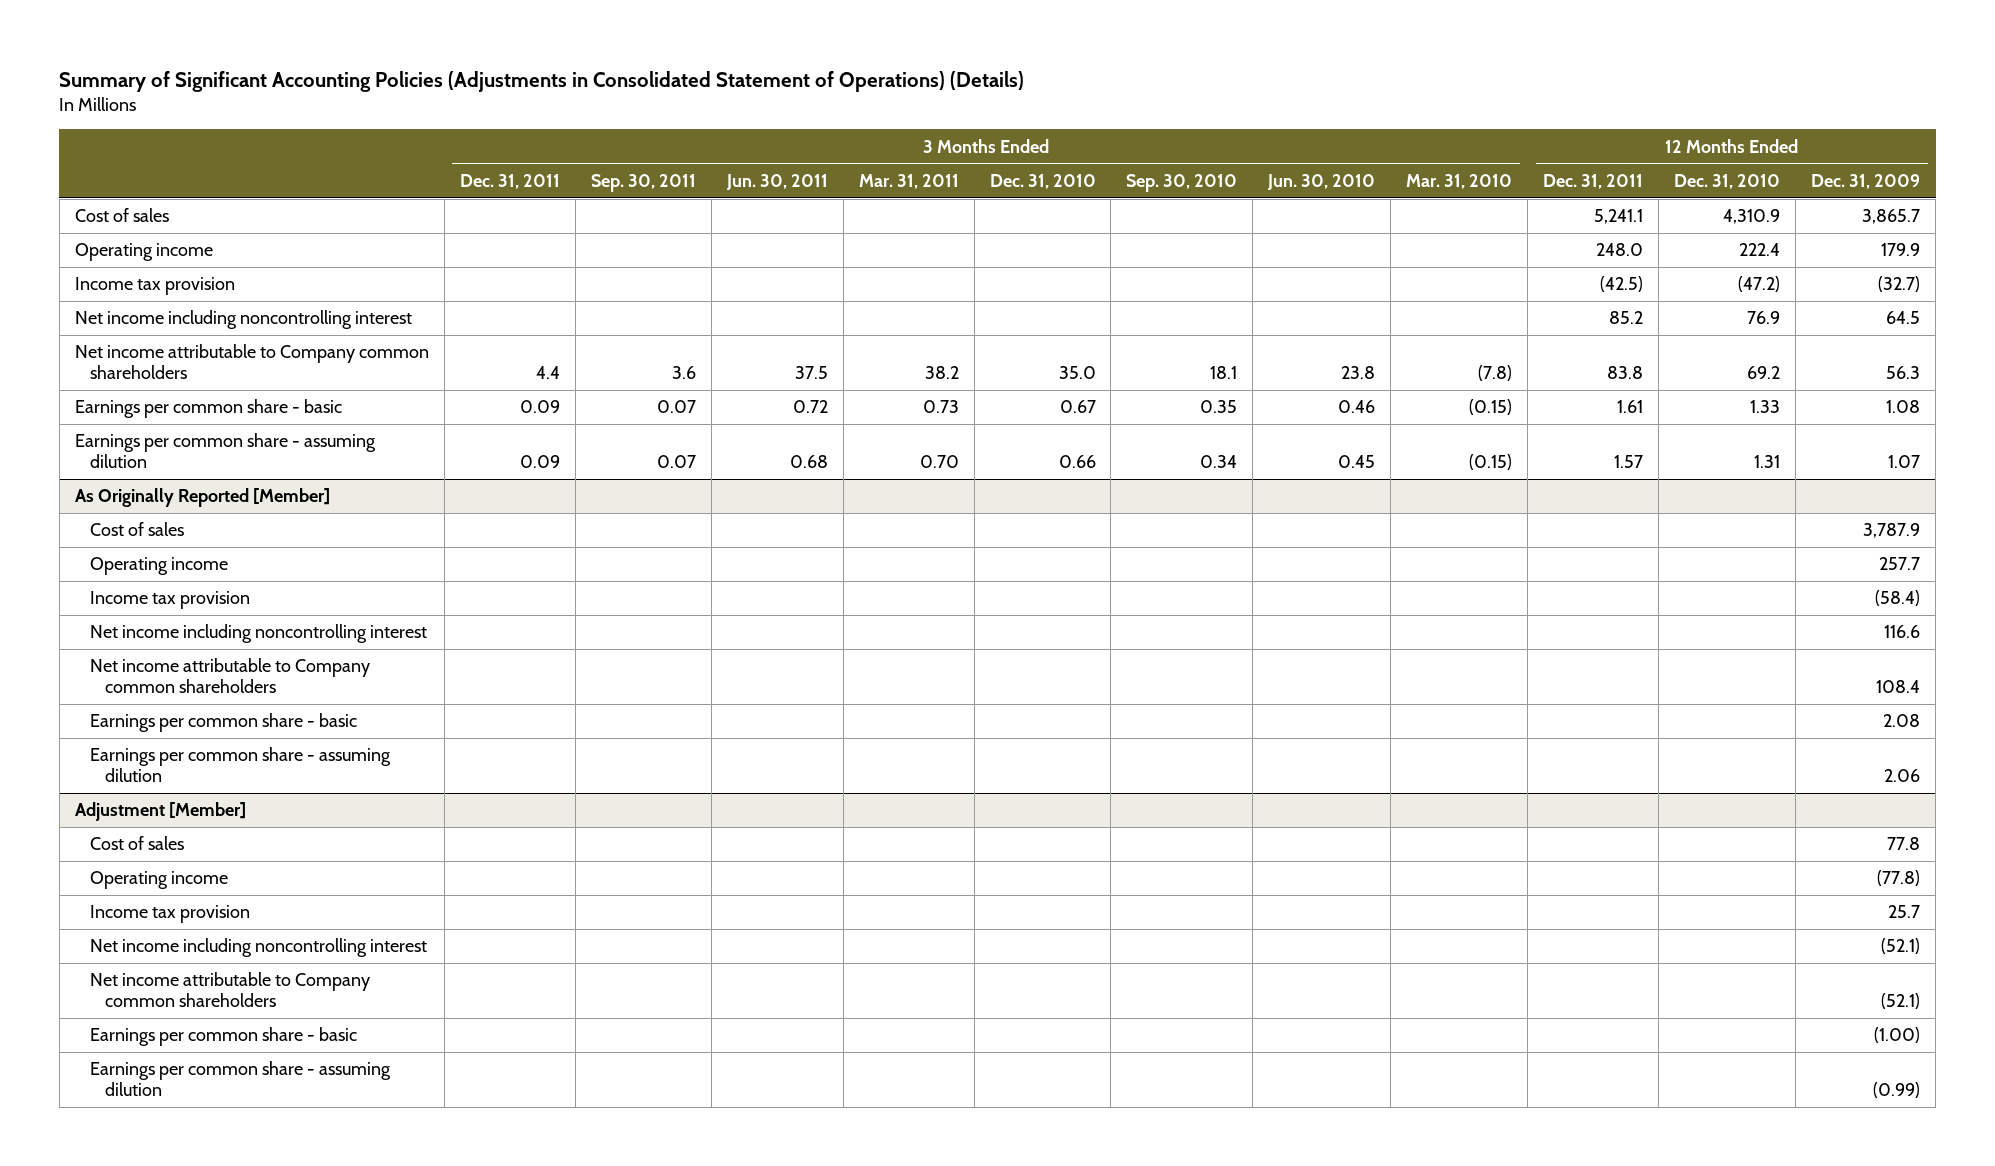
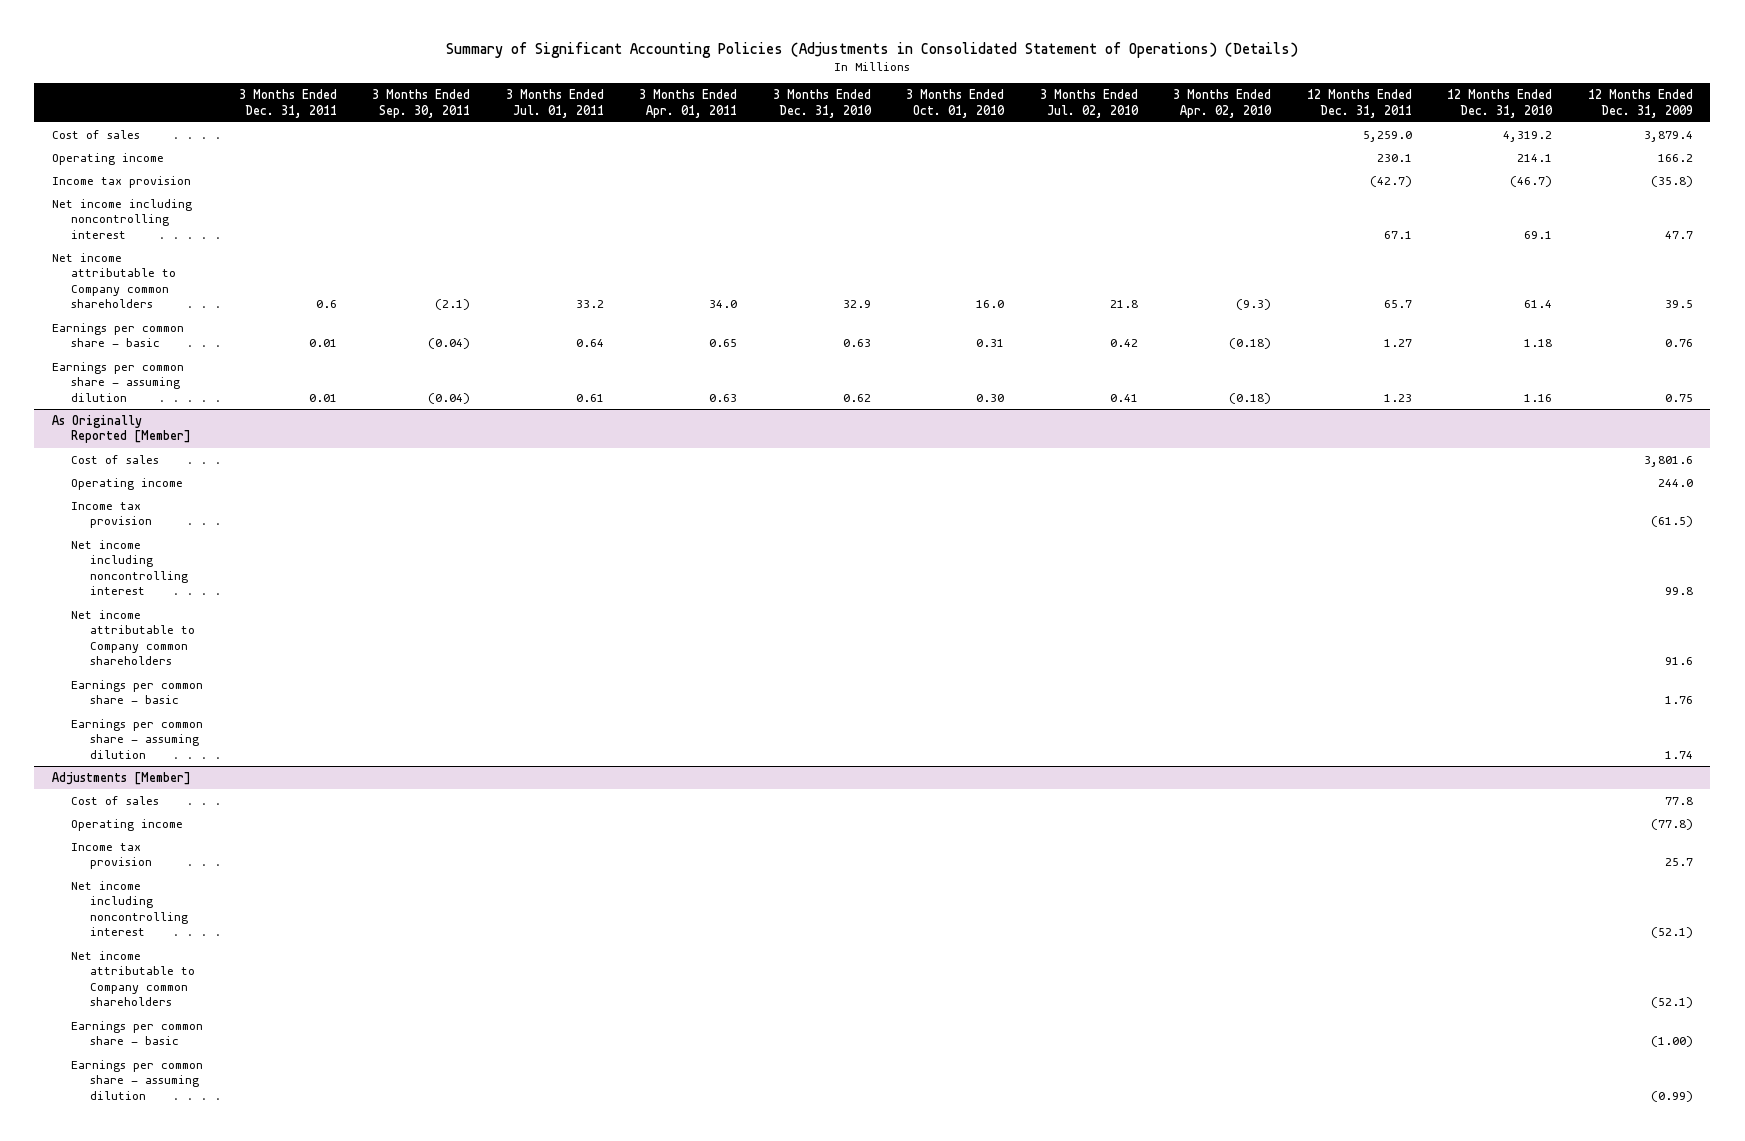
- | 3 Months Ended Dec. 31, 2011 | 3 Months Ended Sep. 30, 2011 | 3 Months Ended Jun. 30, 2011 | 3 Months Ended Mar. 31, 2011 | 3 Months Ended Dec. 31, 2010 | 3 Months Ended Sep. 30, 2010 | 3 Months Ended Jun. 30, 2010 | 3 Months Ended Mar. 31, 2010 | 12 Months Ended Dec. 31, 2011 | 12 Months Ended Dec. 31, 2010 | 12 Months Ended Dec. 31, 2009
+ | 3 Months Ended Dec. 31, 2011 | 3 Months Ended Sep. 30, 2011 | 3 Months Ended Jul. 01, 2011 | 3 Months Ended Apr. 01, 2011 | 3 Months Ended Dec. 31, 2010 | 3 Months Ended Oct. 01, 2010 | 3 Months Ended Jul. 02, 2010 | 3 Months Ended Apr. 02, 2010 | 12 Months Ended Dec. 31, 2011 | 12 Months Ended Dec. 31, 2010 | 12 Months Ended Dec. 31, 2009
- Cost of sales | | | | | | | | | 5,241.1 | 4,310.9 | 3,865.7
- Operating income | | | | | | | | | 248.0 | 222.4 | 179.9
- Income tax provision | | | | | | | | | (42.5) | (47.2) | (32.7)
- Net income including noncontrolling interest | | | | | | | | | 85.2 | 76.9 | 64.5
- Net income attributable to Company common shareholders | 4.4 | 3.6 | 37.5 | 38.2 | 35.0 | 18.1 | 23.8 | (7.8) | 83.8 | 69.2 | 56.3
- Earnings per common share - basic | 0.09 | 0.07 | 0.72 | 0.73 | 0.67 | 0.35 | 0.46 | (0.15) | 1.61 | 1.33 | 1.08
- Earnings per common share - assuming dilution | 0.09 | 0.07 | 0.68 | 0.70 | 0.66 | 0.34 | 0.45 | (0.15) | 1.57 | 1.31 | 1.07
+ Cost of sales | | | | | | | | | 5,259.0 | 4,319.2 | 3,879.4
+ Operating income | | | | | | | | | 230.1 | 214.1 | 166.2
+ Income tax provision | | | | | | | | | (42.7) | (46.7) | (35.8)
+ Net income including noncontrolling interest | | | | | | | | | 67.1 | 69.1 | 47.7
+ Net income attributable to Company common shareholders | 0.6 | (2.1) | 33.2 | 34.0 | 32.9 | 16.0 | 21.8 | (9.3) | 65.7 | 61.4 | 39.5
+ Earnings per common share - basic | 0.01 | (0.04) | 0.64 | 0.65 | 0.63 | 0.31 | 0.42 | (0.18) | 1.27 | 1.18 | 0.76
+ Earnings per common share - assuming dilution | 0.01 | (0.04) | 0.61 | 0.63 | 0.62 | 0.30 | 0.41 | (0.18) | 1.23 | 1.16 | 0.75
@ As Originally Reported [Member]
- Cost of sales | | | | | | | | | | | 3,787.9
- Operating income | | | | | | | | | | | 257.7
- Income tax provision | | | | | | | | | | | (58.4)
- Net income including noncontrolling interest | | | | | | | | | | | 116.6
- Net income attributable to Company common shareholders | | | | | | | | | | | 108.4
- Earnings per common share - basic | | | | | | | | | | | 2.08
- Earnings per common share - assuming dilution | | | | | | | | | | | 2.06
- Adjustment [Member]
@ As Originally Reported [Member]
+ Cost of sales | | | | | | | | | | | 3,801.6
+ Operating income | | | | | | | | | | | 244.0
+ Income tax provision | | | | | | | | | | | (61.5)
+ Net income including noncontrolling interest | | | | | | | | | | | 99.8
+ Net income attributable to Company common shareholders | | | | | | | | | | | 91.6
+ Earnings per common share - basic | | | | | | | | | | | 1.76
+ Earnings per common share - assuming dilution | | | | | | | | | | | 1.74
+ Adjustments [Member]

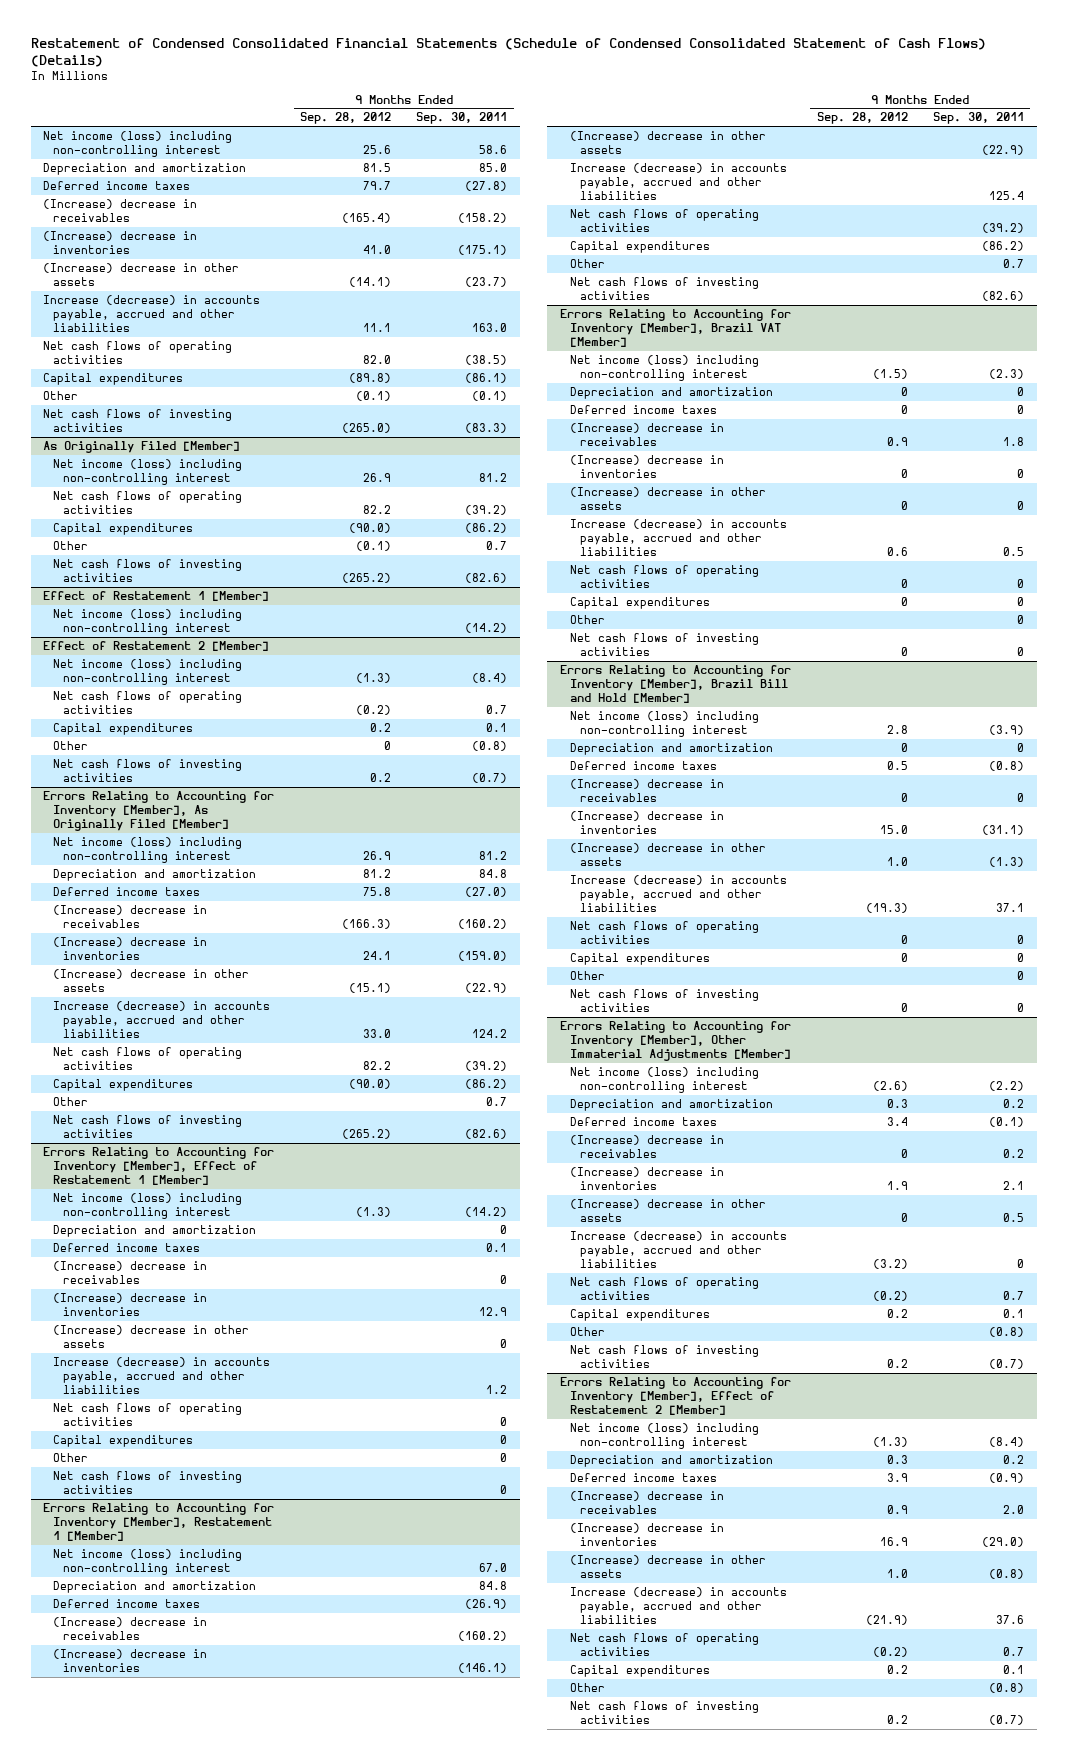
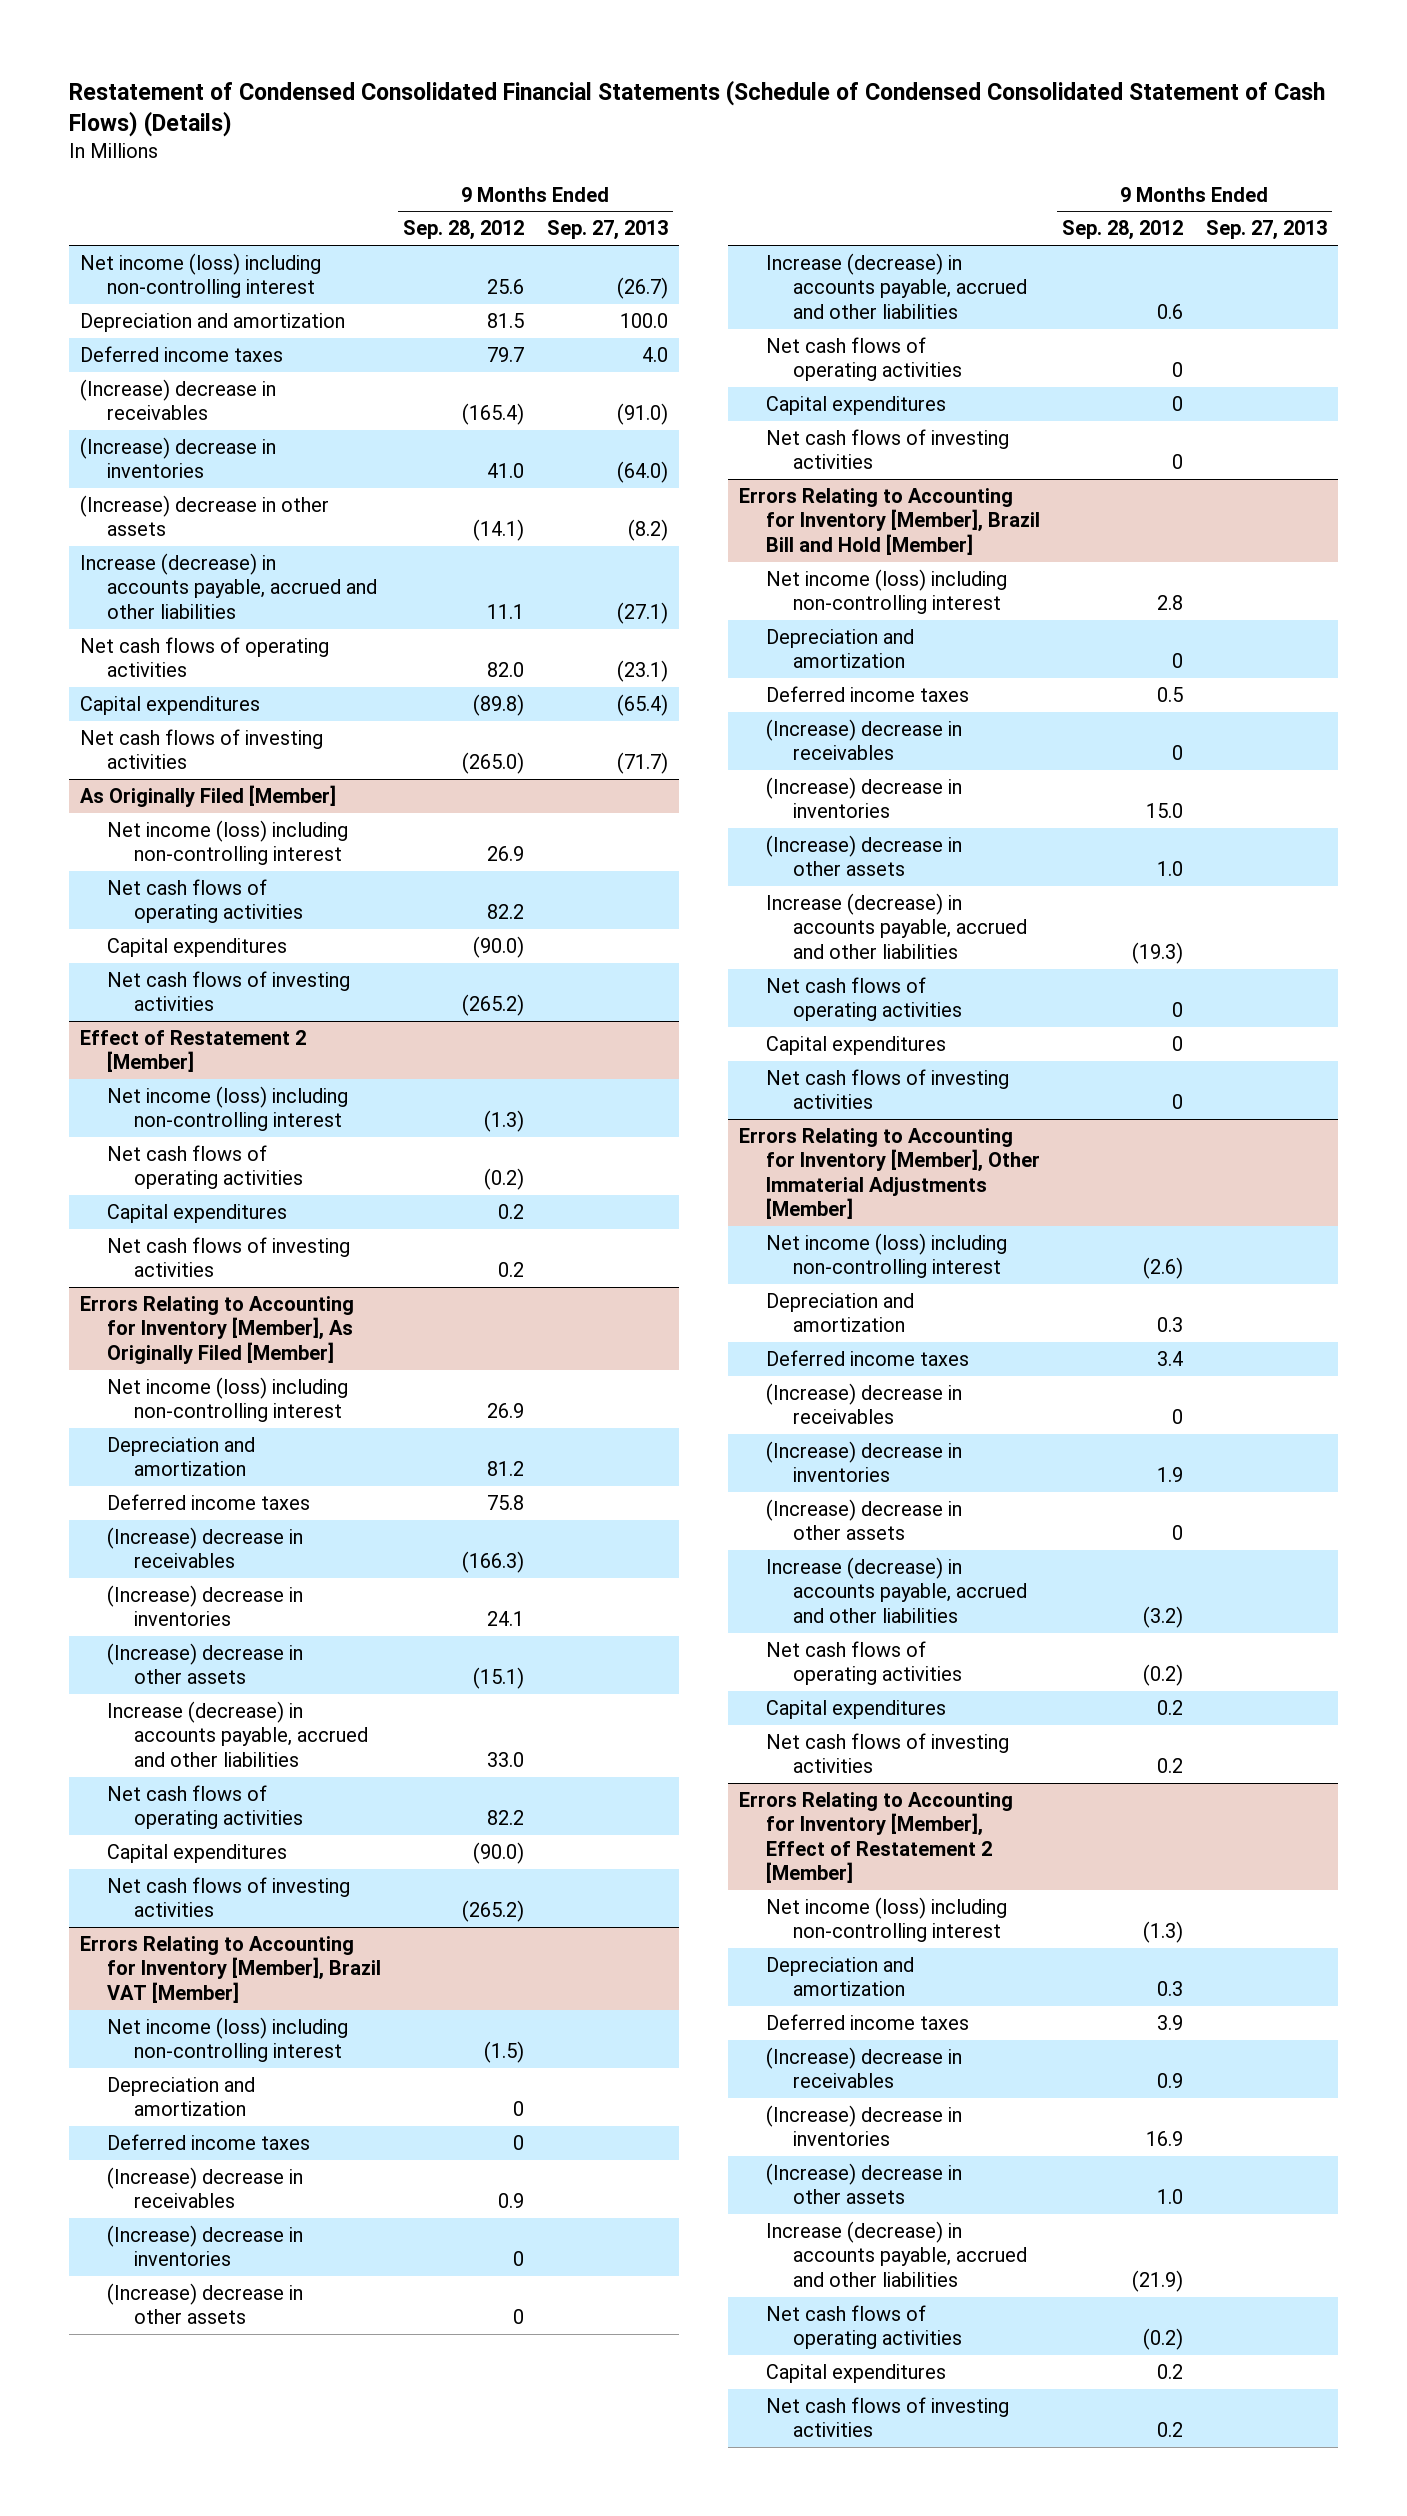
- | 9 Months Ended Sep. 28, 2012 | 9 Months Ended Sep. 30, 2011
+ | 9 Months Ended Sep. 28, 2012 | 9 Months Ended Sep. 27, 2013
- Other | (0.1) | (0.1)
@ As Originally Filed [Member]
- Other | (0.1) | 0.7
- Effect of Restatement 1 [Member]
- Net income (loss) including non-controlling interest | | (14.2)
@ Effect of Restatement 2 [Member]
- Other | 0 | (0.8)
@ Errors Relating to Accounting for Inventory [Member], As Originally Filed [Member]
- Other | | 0.7
- Errors Relating to Accounting for Inventory [Member], Effect of Restatement 1 [Member]
- Net income (loss) including non-controlling interest | (1.3) | (14.2)
- Depreciation and amortization | | 0
- Deferred income taxes | | 0.1
- (Increase) decrease in receivables | | 0
- (Increase) decrease in inventories | | 12.9
- (Increase) decrease in other assets | | 0
- Increase (decrease) in accounts payable, accrued and other liabilities | | 1.2
- Net cash flows of operating activities | | 0
- Capital expenditures | | 0
- Other | | 0
- Net cash flows of investing activities | | 0
- Errors Relating to Accounting for Inventory [Member], Restatement 1 [Member]
- Net income (loss) including non-controlling interest | | 67.0
- Depreciation and amortization | | 84.8
- Deferred income taxes | | (26.9)
- (Increase) decrease in receivables | | (160.2)
- (Increase) decrease in inventories | | (146.1)
- (Increase) decrease in other assets | | (22.9)
- Increase (decrease) in accounts payable, accrued and other liabilities | | 125.4
- Net cash flows of operating activities | | (39.2)
- Capital expenditures | | (86.2)
- Other | | 0.7
- Net cash flows of investing activities | | (82.6)
@ Errors Relating to Accounting for Inventory [Member], Brazil VAT [Member]
- Other | | 0
@ Errors Relating to Accounting for Inventory [Member], Brazil Bill and Hold [Member]
- Other | | 0
@ Errors Relating to Accounting for Inventory [Member], Other Immaterial Adjustments [Member]
- Other | | (0.8)
@ Errors Relating to Accounting for Inventory [Member], Effect of Restatement 2 [Member]
- Other | | (0.8)

